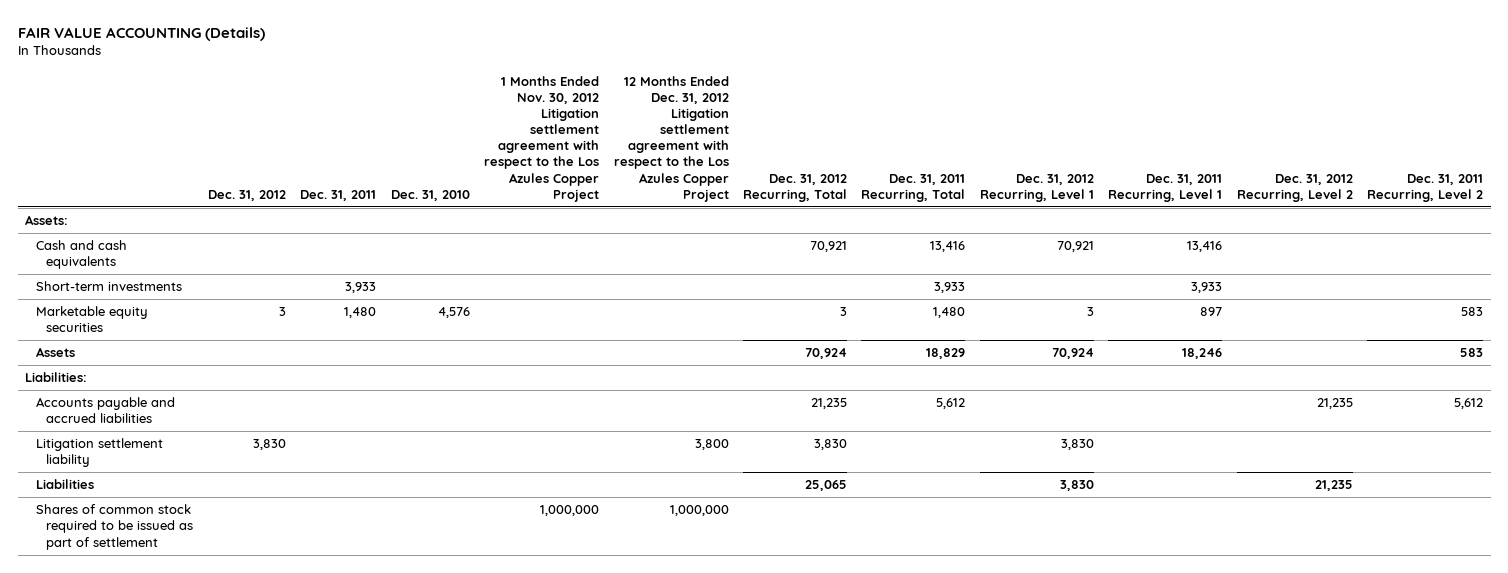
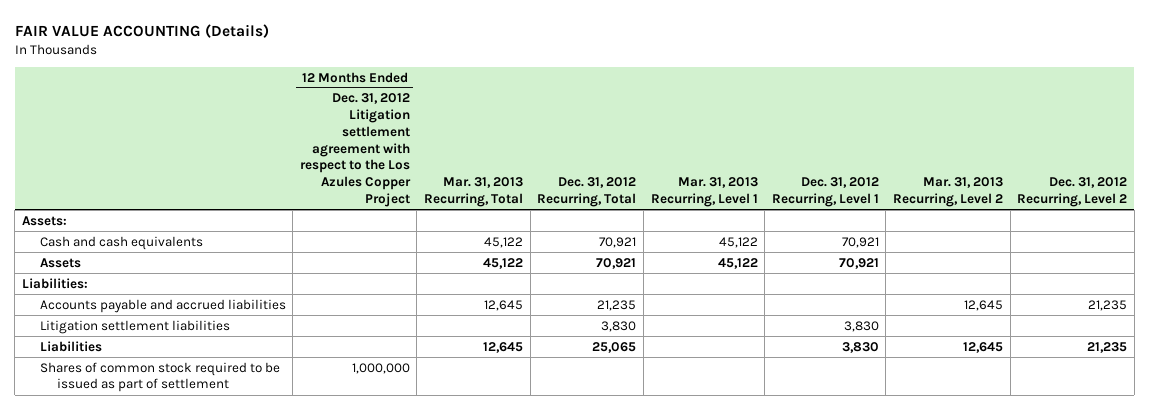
- | Dec. 31, 2012 | Dec. 31, 2011 | Dec. 31, 2010 | 1 Months Ended Nov. 30, 2012 Litigation settlement agreement with respect to the Los Azules Copper Project | 12 Months Ended Dec. 31, 2012 Litigation settlement agreement with respect to the Los Azules Copper Project | Dec. 31, 2012 Recurring, Total | Dec. 31, 2011 Recurring, Total | Dec. 31, 2012 Recurring, Level 1 | Dec. 31, 2011 Recurring, Level 1 | Dec. 31, 2012 Recurring, Level 2 | Dec. 31, 2011 Recurring, Level 2
+ | 12 Months Ended Dec. 31, 2012 Litigation settlement agreement with respect to the Los Azules Copper Project | Mar. 31, 2013 Recurring, Total | Dec. 31, 2012 Recurring, Total | Mar. 31, 2013 Recurring, Level 1 | Dec. 31, 2012 Recurring, Level 1 | Mar. 31, 2013 Recurring, Level 2 | Dec. 31, 2012 Recurring, Level 2
- Short-term investments | | 3,933 | | | | | 3,933 | | 3,933 | |
- Marketable equity securities | 3 | 1,480 | 4,576 | | | 3 | 1,480 | 3 | 897 | | 583
- Assets | | | | | | 70,924 | 18,829 | 70,924 | 18,246 | | 583
+ Assets | | 45,122 | 70,921 | 45,122 | 70,921 | |
- Litigation settlement liability | 3,830 | | | | 3,800 | 3,830 | | 3,830 | | |
+ Litigation settlement liabilities | | | 3,830 | | 3,830 | |

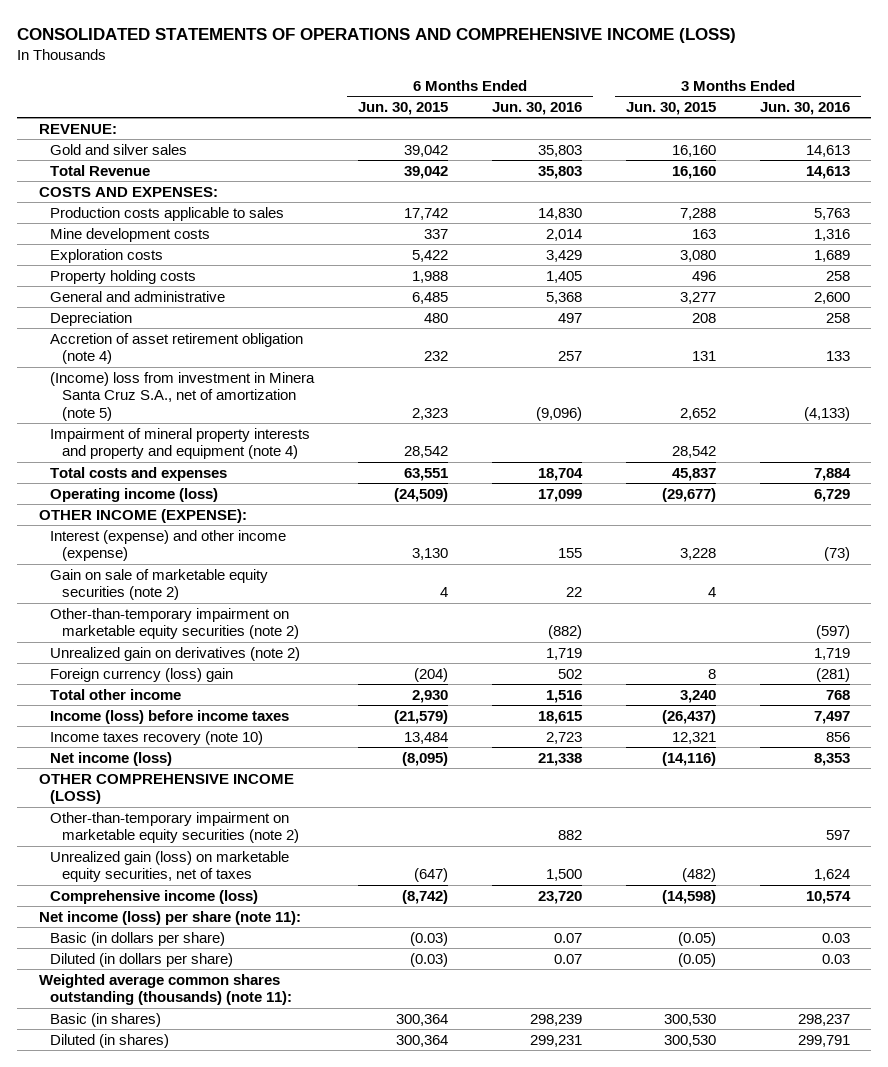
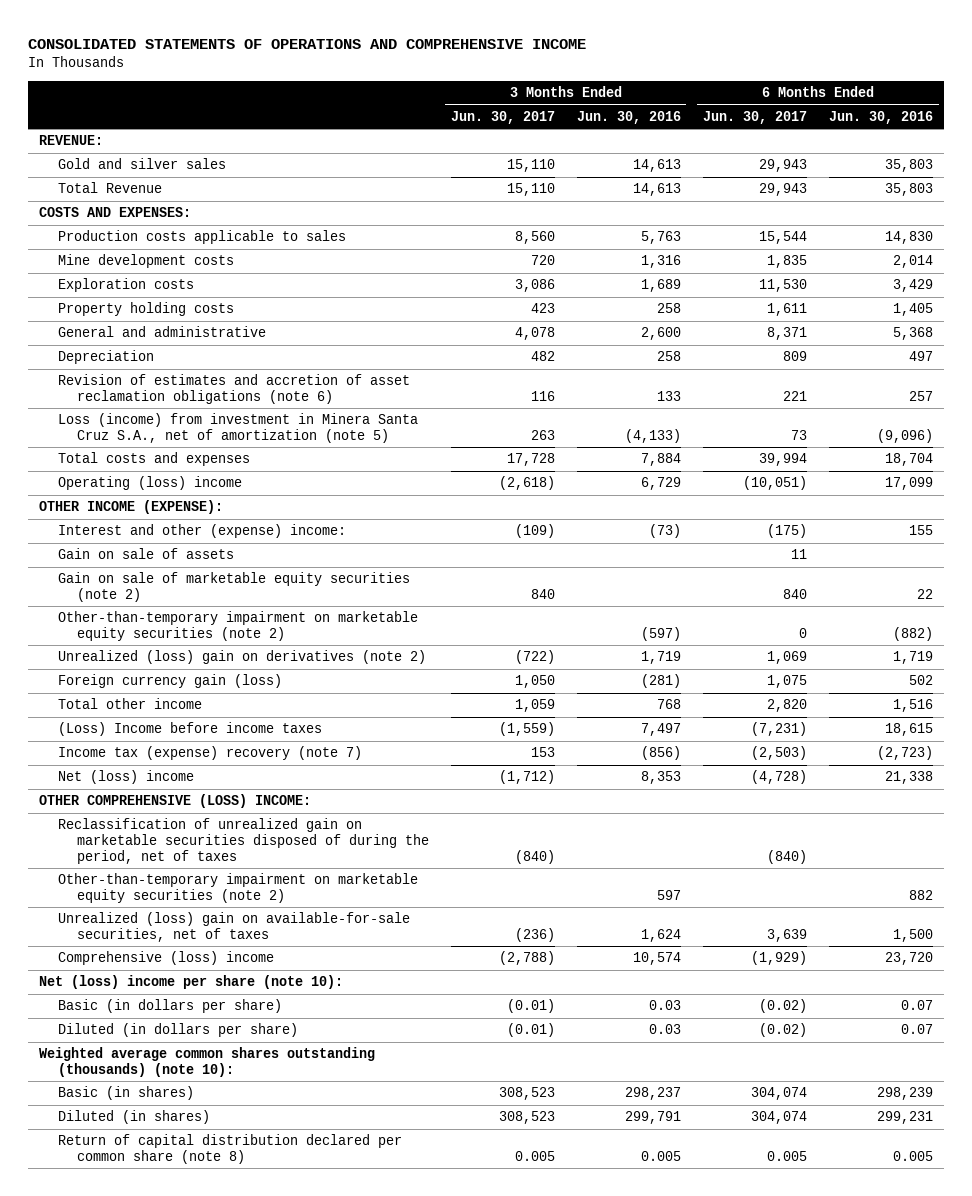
- CONSOLIDATED STATEMENTS OF OPERATIONS AND COMPREHENSIVE INCOME (LOSS)
+ CONSOLIDATED STATEMENTS OF OPERATIONS AND COMPREHENSIVE INCOME
- | 6 Months Ended Jun. 30, 2015 | 6 Months Ended Jun. 30, 2016 | 3 Months Ended Jun. 30, 2015 | 3 Months Ended Jun. 30, 2016
+ | 3 Months Ended Jun. 30, 2017 | 3 Months Ended Jun. 30, 2016 | 6 Months Ended Jun. 30, 2017 | 6 Months Ended Jun. 30, 2016
- Accretion of asset retirement obligation (note 4) | 232 | 257 | 131 | 133
- (Income) loss from investment in Minera Santa Cruz S.A., net of amortization (note 5) | 2,323 | (9,096) | 2,652 | (4,133)
- Impairment of mineral property interests and property and equipment (note 4) | 28,542 | | 28,542 |
+ Revision of estimates and accretion of asset reclamation obligations (note 6) | 116 | 133 | 221 | 257
+ Loss (income) from investment in Minera Santa Cruz S.A., net of amortization (note 5) | 263 | (4,133) | 73 | (9,096)
- Operating income (loss) | (24,509) | 17,099 | (29,677) | 6,729
+ Operating (loss) income | (2,618) | 6,729 | (10,051) | 17,099
- Interest (expense) and other income (expense) | 3,130 | 155 | 3,228 | (73)
+ Interest and other (expense) income: | (109) | (73) | (175) | 155
+ Gain on sale of assets | | | 11 |
- Unrealized gain on derivatives (note 2) | | 1,719 | | 1,719
- Foreign currency (loss) gain | (204) | 502 | 8 | (281)
+ Unrealized (loss) gain on derivatives (note 2) | (722) | 1,719 | 1,069 | 1,719
+ Foreign currency gain (loss) | 1,050 | (281) | 1,075 | 502
- Income (loss) before income taxes | (21,579) | 18,615 | (26,437) | 7,497
- Income taxes recovery (note 10) | 13,484 | 2,723 | 12,321 | 856
- Net income (loss) | (8,095) | 21,338 | (14,116) | 8,353
- OTHER COMPREHENSIVE INCOME (LOSS)
+ (Loss) Income before income taxes | (1,559) | 7,497 | (7,231) | 18,615
+ Income tax (expense) recovery (note 7) | 153 | (856) | (2,503) | (2,723)
+ Net (loss) income | (1,712) | 8,353 | (4,728) | 21,338
+ OTHER COMPREHENSIVE (LOSS) INCOME:
+ Reclassification of unrealized gain on marketable securities disposed of during the period, net of taxes | (840) | | (840) |
- Unrealized gain (loss) on marketable equity securities, net of taxes | (647) | 1,500 | (482) | 1,624
- Comprehensive income (loss) | (8,742) | 23,720 | (14,598) | 10,574
- Net income (loss) per share (note 11):
+ Unrealized (loss) gain on available-for-sale securities, net of taxes | (236) | 1,624 | 3,639 | 1,500
+ Comprehensive (loss) income | (2,788) | 10,574 | (1,929) | 23,720
+ Net (loss) income per share (note 10):
- Weighted average common shares outstanding (thousands) (note 11):
+ Weighted average common shares outstanding (thousands) (note 10):
+ Return of capital distribution declared per common share (note 8) | 0.005 | 0.005 | 0.005 | 0.005

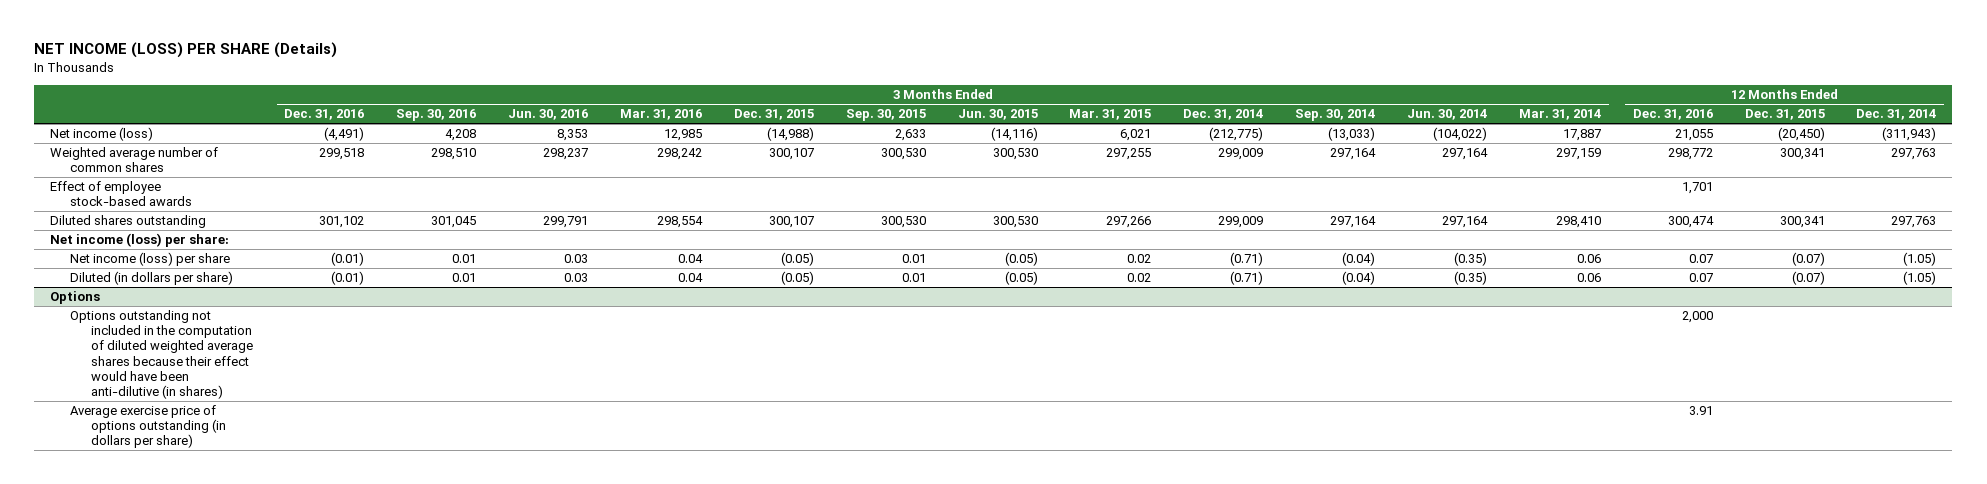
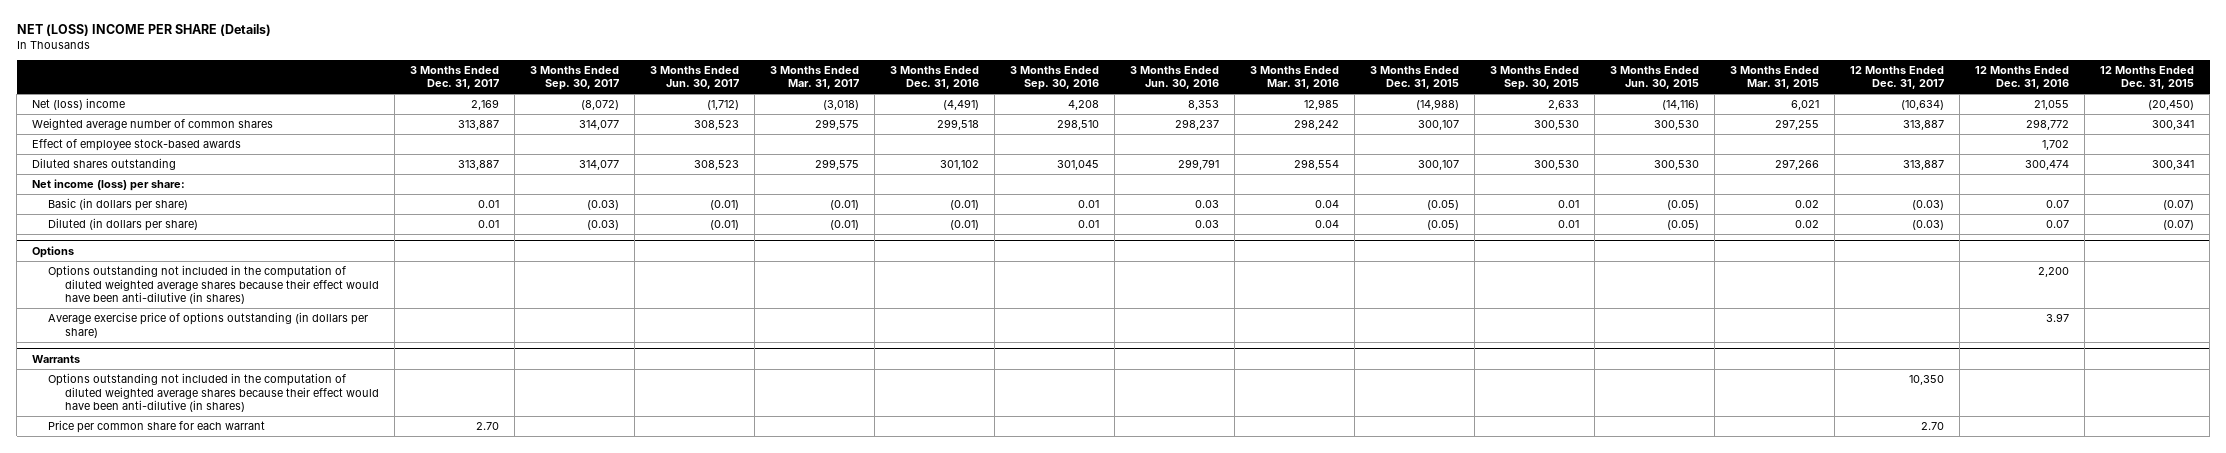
- NET INCOME (LOSS) PER SHARE (Details)
+ NET (LOSS) INCOME PER SHARE (Details)
- | 3 Months Ended Dec. 31, 2016 | 3 Months Ended Sep. 30, 2016 | 3 Months Ended Jun. 30, 2016 | 3 Months Ended Mar. 31, 2016 | 3 Months Ended Dec. 31, 2015 | 3 Months Ended Sep. 30, 2015 | 3 Months Ended Jun. 30, 2015 | 3 Months Ended Mar. 31, 2015 | 3 Months Ended Dec. 31, 2014 | 3 Months Ended Sep. 30, 2014 | 3 Months Ended Jun. 30, 2014 | 3 Months Ended Mar. 31, 2014 | 12 Months Ended Dec. 31, 2016 | 12 Months Ended Dec. 31, 2015 | 12 Months Ended Dec. 31, 2014
+ | 3 Months Ended Dec. 31, 2017 | 3 Months Ended Sep. 30, 2017 | 3 Months Ended Jun. 30, 2017 | 3 Months Ended Mar. 31, 2017 | 3 Months Ended Dec. 31, 2016 | 3 Months Ended Sep. 30, 2016 | 3 Months Ended Jun. 30, 2016 | 3 Months Ended Mar. 31, 2016 | 3 Months Ended Dec. 31, 2015 | 3 Months Ended Sep. 30, 2015 | 3 Months Ended Jun. 30, 2015 | 3 Months Ended Mar. 31, 2015 | 12 Months Ended Dec. 31, 2017 | 12 Months Ended Dec. 31, 2016 | 12 Months Ended Dec. 31, 2015
- Net income (loss) | (4,491) | 4,208 | 8,353 | 12,985 | (14,988) | 2,633 | (14,116) | 6,021 | (212,775) | (13,033) | (104,022) | 17,887 | 21,055 | (20,450) | (311,943)
+ Net (loss) income | 2,169 | (8,072) | (1,712) | (3,018) | (4,491) | 4,208 | 8,353 | 12,985 | (14,988) | 2,633 | (14,116) | 6,021 | (10,634) | 21,055 | (20,450)
- Effect of employee stock-based awards | | | | | | | | | | | | | 1,701 | |
+ Effect of employee stock-based awards | | | | | | | | | | | | | | 1,702 |
- Net income (loss) per share | (0.01) | 0.01 | 0.03 | 0.04 | (0.05) | 0.01 | (0.05) | 0.02 | (0.71) | (0.04) | (0.35) | 0.06 | 0.07 | (0.07) | (1.05)
+ Basic (in dollars per share) | 0.01 | (0.03) | (0.01) | (0.01) | (0.01) | 0.01 | 0.03 | 0.04 | (0.05) | 0.01 | (0.05) | 0.02 | (0.03) | 0.07 | (0.07)
@ Options
- Options outstanding not included in the computation of diluted weighted average shares because their effect would have been anti-dilutive (in shares) | | | | | | | | | | | | | 2,000 | |
- Average exercise price of options outstanding (in dollars per share) | | | | | | | | | | | | | 3.91 | |
+ Options outstanding not included in the computation of diluted weighted average shares because their effect would have been anti-dilutive (in shares) | | | | | | | | | | | | | | 2,200 |
+ Average exercise price of options outstanding (in dollars per share) | | | | | | | | | | | | | | 3.97 |
+ Warrants
+ Options outstanding not included in the computation of diluted weighted average shares because their effect would have been anti-dilutive (in shares) | | | | | | | | | | | | | 10,350 | |
+ Price per common share for each warrant | 2.70 | | | | | | | | | | | | 2.70 | |

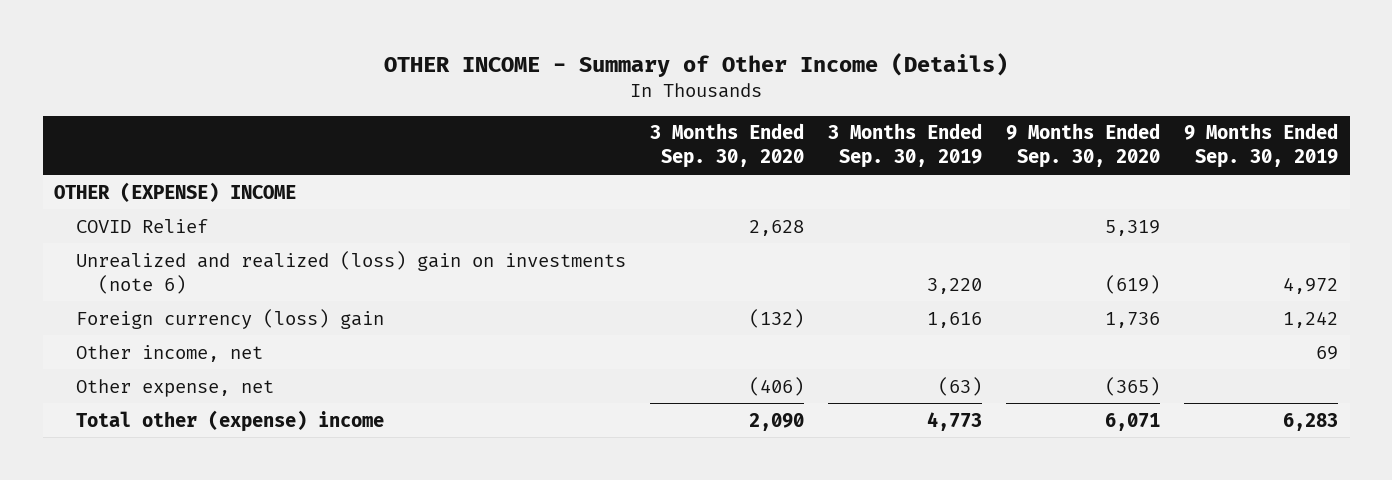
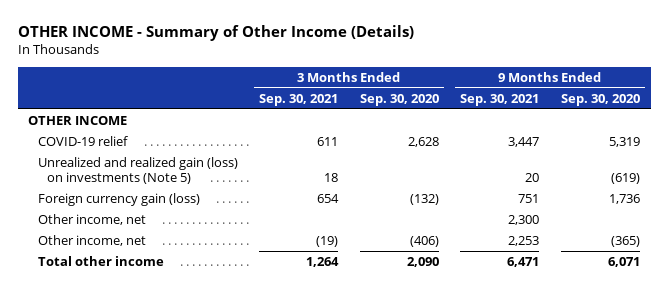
- | 3 Months Ended Sep. 30, 2020 | 3 Months Ended Sep. 30, 2019 | 9 Months Ended Sep. 30, 2020 | 9 Months Ended Sep. 30, 2019
+ | 3 Months Ended Sep. 30, 2021 | 3 Months Ended Sep. 30, 2020 | 9 Months Ended Sep. 30, 2021 | 9 Months Ended Sep. 30, 2020
- OTHER (EXPENSE) INCOME
- COVID Relief | 2,628 | | 5,319 |
- Unrealized and realized (loss) gain on investments (note 6) | | 3,220 | (619) | 4,972
- Foreign currency (loss) gain | (132) | 1,616 | 1,736 | 1,242
+ OTHER INCOME
+ COVID-19 relief | 611 | 2,628 | 3,447 | 5,319
+ Unrealized and realized gain (loss) on investments (Note 5) | 18 | | 20 | (619)
+ Foreign currency gain (loss) | 654 | (132) | 751 | 1,736
- Other expense, net | (406) | (63) | (365) |
- Total other (expense) income | 2,090 | 4,773 | 6,071 | 6,283
+ Other income, net | (19) | (406) | 2,253 | (365)
+ Total other income | 1,264 | 2,090 | 6,471 | 6,071

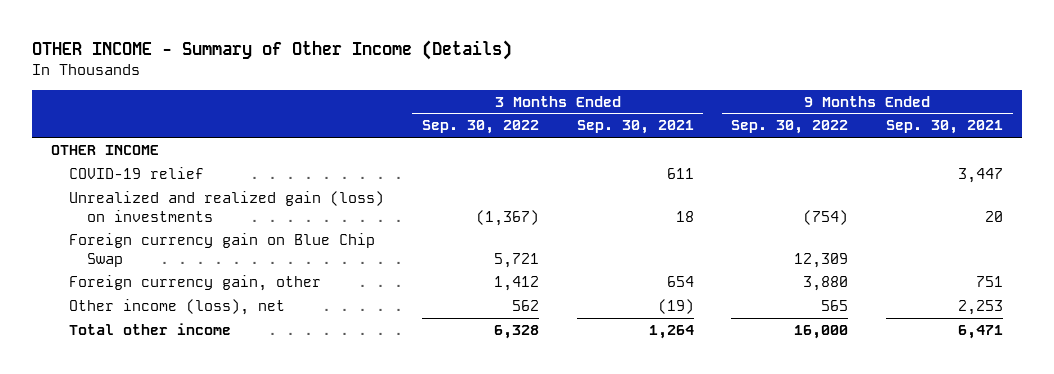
- | 3 Months Ended Sep. 30, 2021 | 3 Months Ended Sep. 30, 2020 | 9 Months Ended Sep. 30, 2021 | 9 Months Ended Sep. 30, 2020
+ | 3 Months Ended Sep. 30, 2022 | 3 Months Ended Sep. 30, 2021 | 9 Months Ended Sep. 30, 2022 | 9 Months Ended Sep. 30, 2021
- Unrealized and realized gain (loss) on investments (Note 5) | 18 | | 20 | (619)
- Foreign currency gain (loss) | 654 | (132) | 751 | 1,736
- Other income, net | | | 2,300 |
- Other income, net | (19) | (406) | 2,253 | (365)
+ Unrealized and realized gain (loss) on investments | (1,367) | 18 | (754) | 20
+ Foreign currency gain on Blue Chip Swap | 5,721 | | 12,309 |
+ Foreign currency gain, other | 1,412 | 654 | 3,880 | 751
+ Other income (loss), net | 562 | (19) | 565 | 2,253

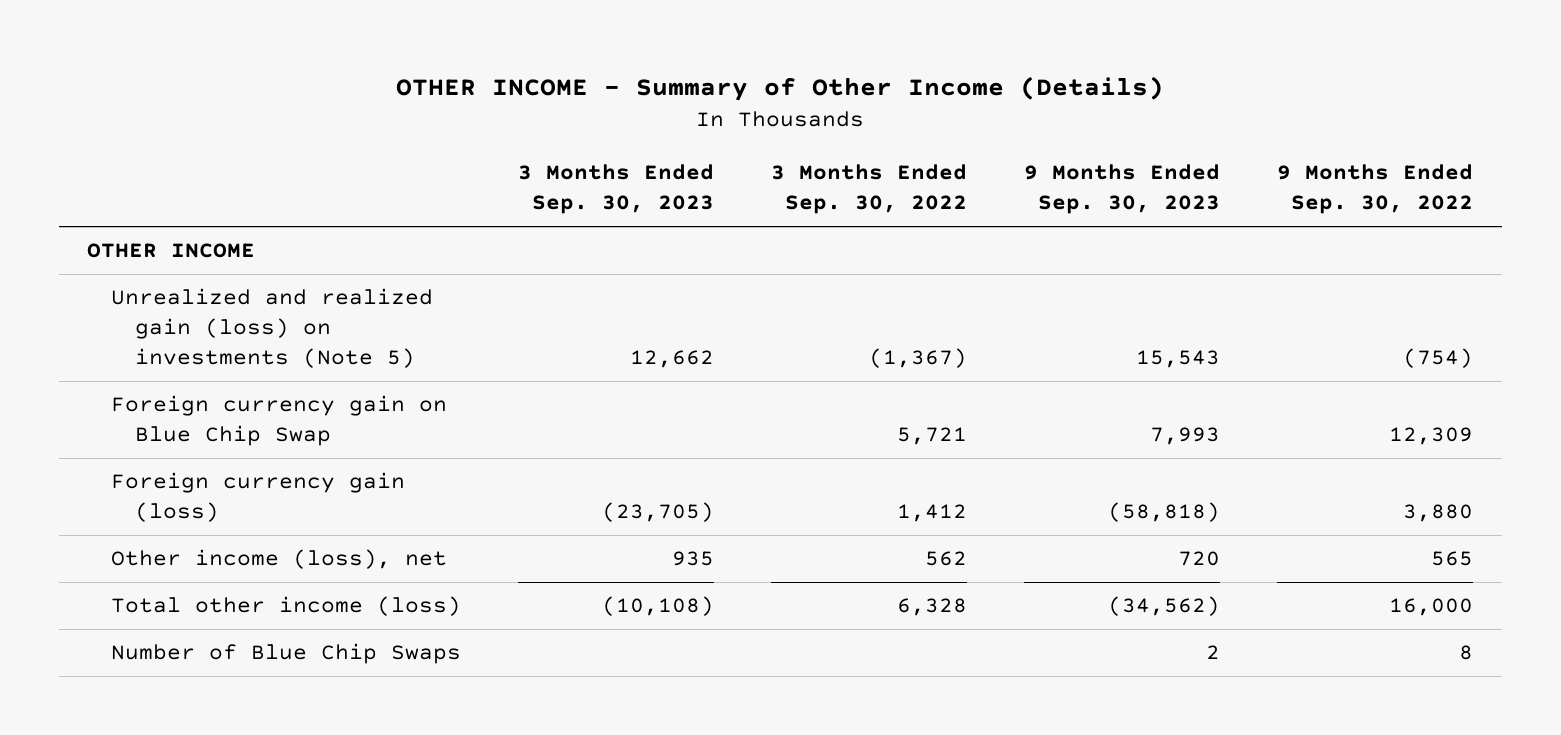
- | 3 Months Ended Sep. 30, 2022 | 3 Months Ended Sep. 30, 2021 | 9 Months Ended Sep. 30, 2022 | 9 Months Ended Sep. 30, 2021
+ | 3 Months Ended Sep. 30, 2023 | 3 Months Ended Sep. 30, 2022 | 9 Months Ended Sep. 30, 2023 | 9 Months Ended Sep. 30, 2022
- COVID-19 relief | | 611 | | 3,447
- Unrealized and realized gain (loss) on investments | (1,367) | 18 | (754) | 20
+ Unrealized and realized gain (loss) on investments (Note 5) | 12,662 | (1,367) | 15,543 | (754)
- Foreign currency gain, other | 1,412 | 654 | 3,880 | 751
+ Foreign currency gain (loss) | (23,705) | 1,412 | (58,818) | 3,880
- Total other income | 6,328 | 1,264 | 16,000 | 6,471
+ Total other income (loss) | (10,108) | 6,328 | (34,562) | 16,000
+ Number of Blue Chip Swaps | | | 2 | 8

